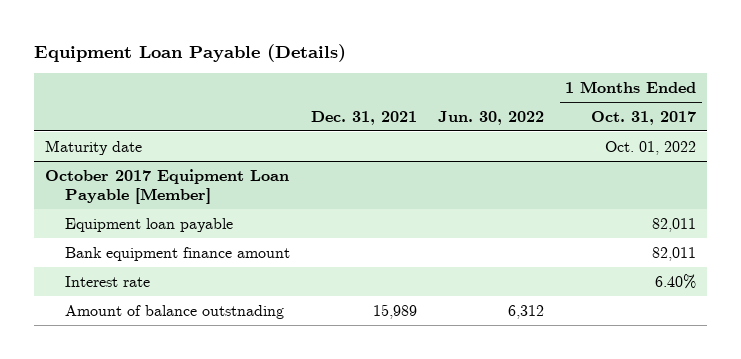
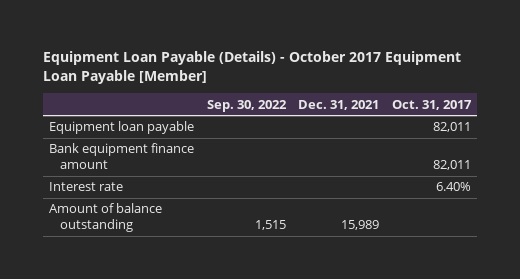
- Equipment Loan Payable (Details)
+ Equipment Loan Payable (Details) - October 2017 Equipment Loan Payable [Member]
- | Dec. 31, 2021 | Jun. 30, 2022 | 1 Months Ended Oct. 31, 2017
+ | Sep. 30, 2022 | Dec. 31, 2021 | Oct. 31, 2017
- Maturity date | | | Oct. 01, 2022
- October 2017 Equipment Loan Payable [Member]
- Equipment loan payable | | | 82,011
- Bank equipment finance amount | | | 82,011
- Interest rate | | | 6.40%
- Amount of balance outstnading | 15,989 | 6,312 |
+ Equipment loan payable | | | 82,011
+ Bank equipment finance amount | | | 82,011
+ Interest rate | | | 6.40%
+ Amount of balance outstanding | 1,515 | 15,989 |

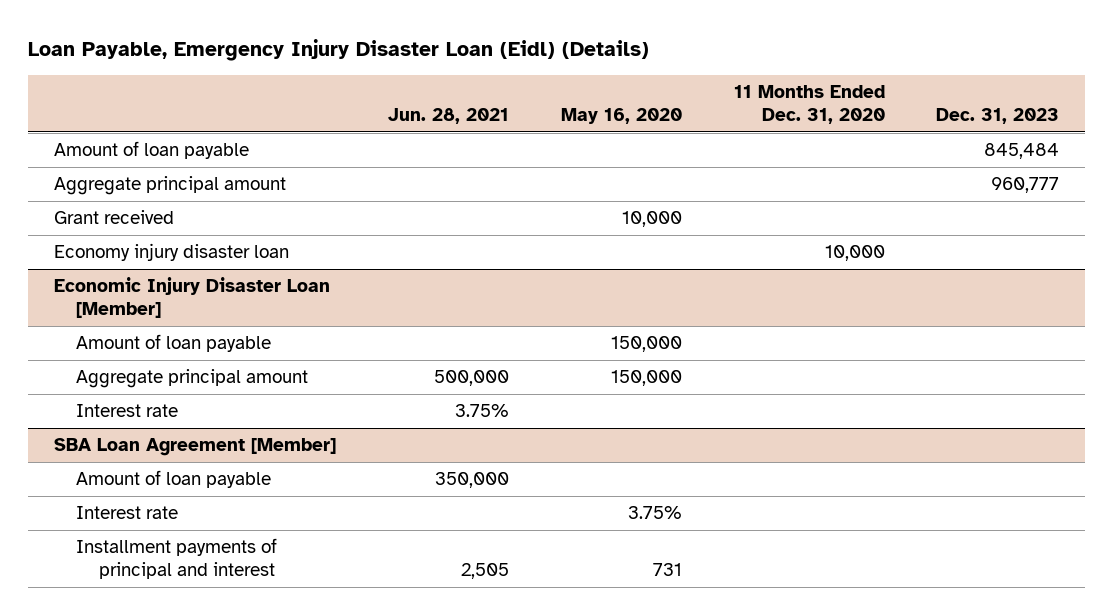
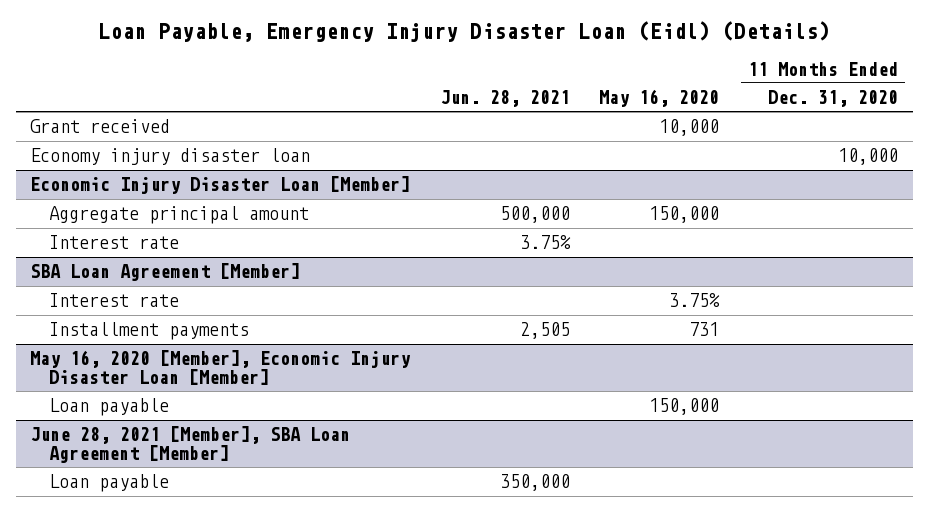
- | Jun. 28, 2021 | May 16, 2020 | 11 Months Ended Dec. 31, 2020 | Dec. 31, 2023
+ | Jun. 28, 2021 | May 16, 2020 | 11 Months Ended Dec. 31, 2020
- Amount of loan payable | | | | 845,484
- Aggregate principal amount | | | | 960,777
@ Economic Injury Disaster Loan [Member]
- Amount of loan payable | | 150,000 | |
@ SBA Loan Agreement [Member]
- Amount of loan payable | 350,000 | | |
- Installment payments of principal and interest | 2,505 | 731 | |
+ Installment payments | 2,505 | 731 |
+ May 16, 2020 [Member], Economic Injury Disaster Loan [Member]
+ Loan payable | | 150,000 |
+ June 28, 2021 [Member], SBA Loan Agreement [Member]
+ Loan payable | 350,000 | |

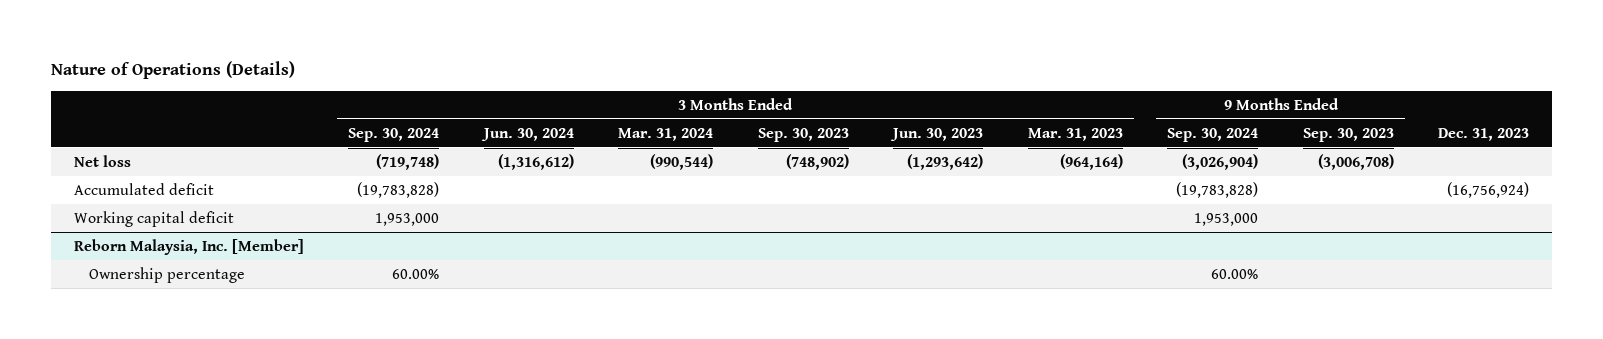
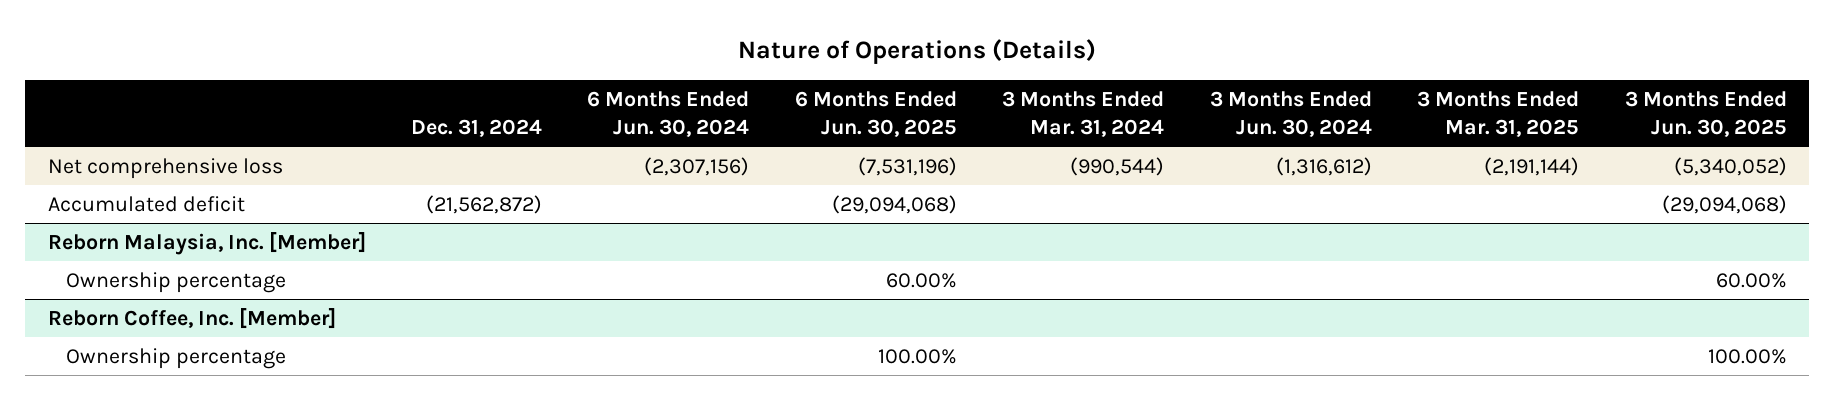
- | 3 Months Ended Sep. 30, 2024 | 3 Months Ended Jun. 30, 2024 | 3 Months Ended Mar. 31, 2024 | 3 Months Ended Sep. 30, 2023 | 3 Months Ended Jun. 30, 2023 | 3 Months Ended Mar. 31, 2023 | 9 Months Ended Sep. 30, 2024 | 9 Months Ended Sep. 30, 2023 | Dec. 31, 2023
+ | Dec. 31, 2024 | 6 Months Ended Jun. 30, 2024 | 6 Months Ended Jun. 30, 2025 | 3 Months Ended Mar. 31, 2024 | 3 Months Ended Jun. 30, 2024 | 3 Months Ended Mar. 31, 2025 | 3 Months Ended Jun. 30, 2025
- Net loss | (719,748) | (1,316,612) | (990,544) | (748,902) | (1,293,642) | (964,164) | (3,026,904) | (3,006,708) |
+ Net comprehensive loss | | (2,307,156) | (7,531,196) | (990,544) | (1,316,612) | (2,191,144) | (5,340,052)
- Working capital deficit | 1,953,000 | | | | | | 1,953,000 | |
+ Reborn Coffee, Inc. [Member]
+ Ownership percentage | | | 100.00% | | | | 100.00%

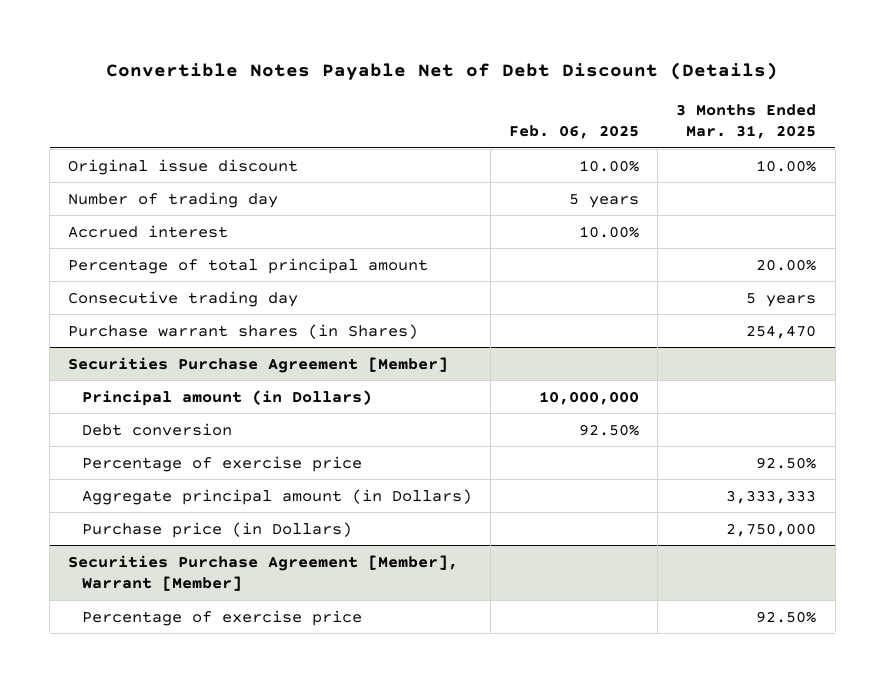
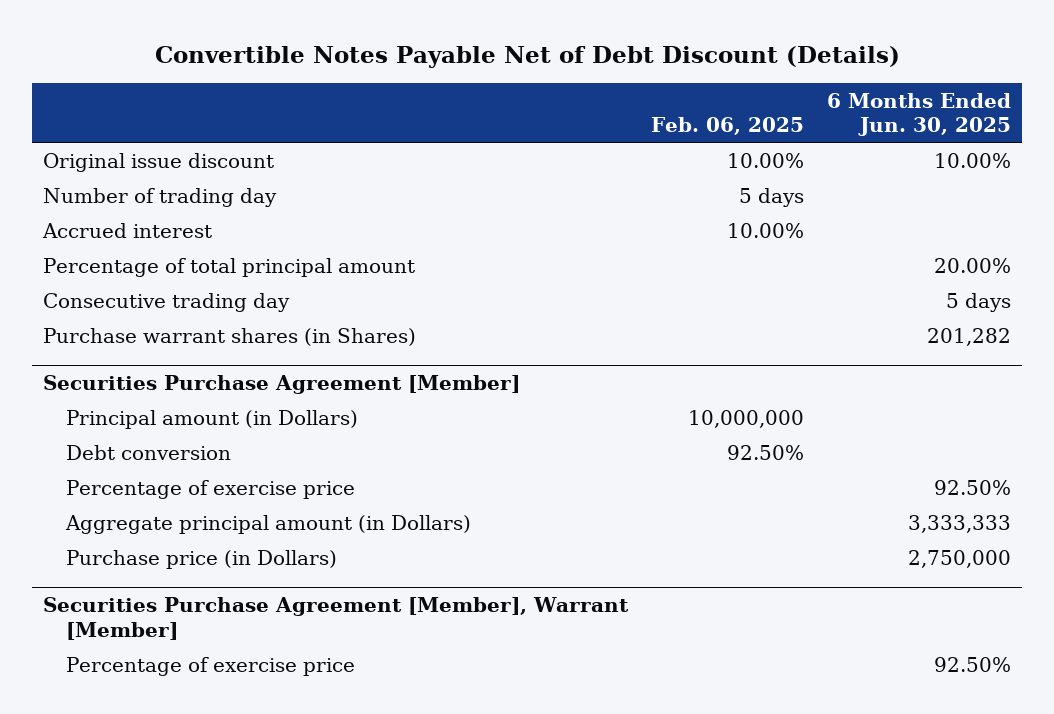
- | Feb. 06, 2025 | 3 Months Ended Mar. 31, 2025
+ | Feb. 06, 2025 | 6 Months Ended Jun. 30, 2025
- Number of trading day | 5 years |
+ Number of trading day | 5 days |

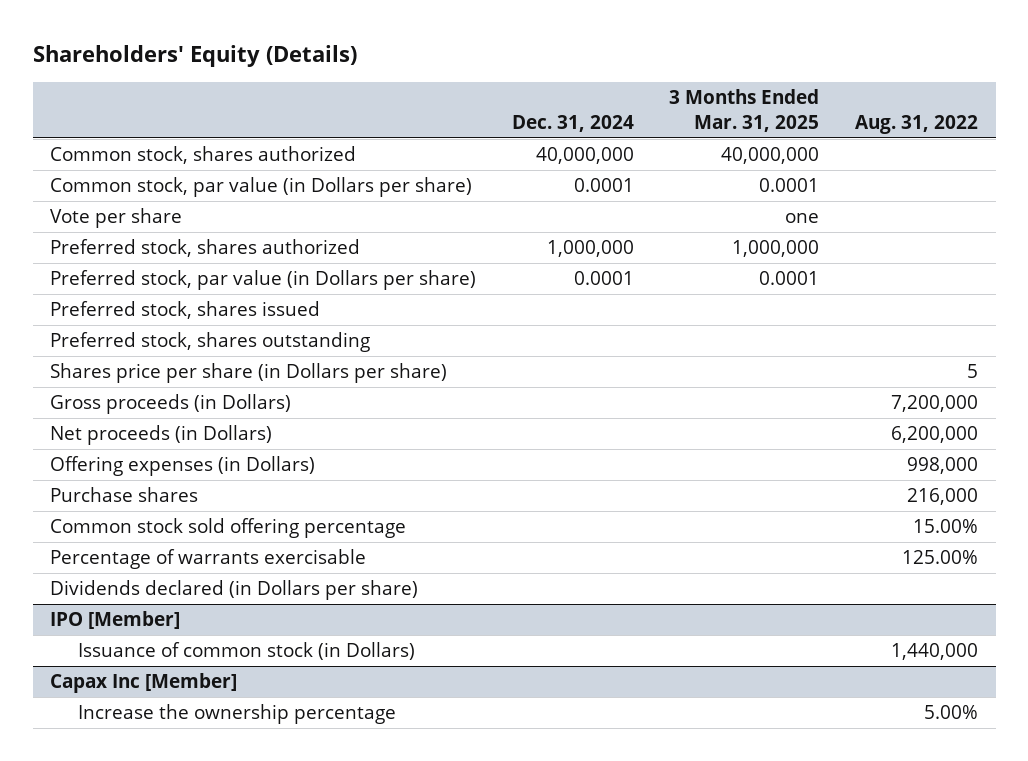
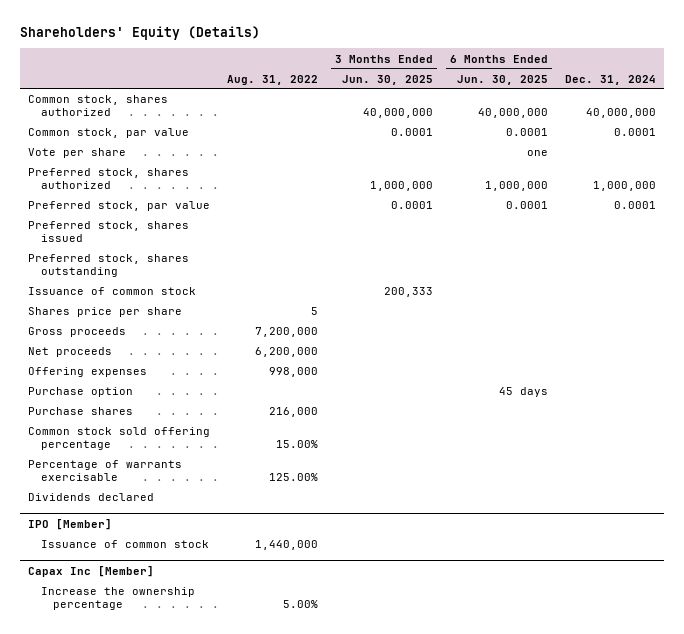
- | Dec. 31, 2024 | 3 Months Ended Mar. 31, 2025 | Aug. 31, 2022
+ | Aug. 31, 2022 | 3 Months Ended Jun. 30, 2025 | 6 Months Ended Jun. 30, 2025 | Dec. 31, 2024
- Common stock, par value (in Dollars per share) | 0.0001 | 0.0001 |
+ Common stock, par value | | 0.0001 | 0.0001 | 0.0001
- Preferred stock, par value (in Dollars per share) | 0.0001 | 0.0001 |
+ Preferred stock, par value | | 0.0001 | 0.0001 | 0.0001
- Shares price per share (in Dollars per share) | | | 5
- Gross proceeds (in Dollars) | | | 7,200,000
- Net proceeds (in Dollars) | | | 6,200,000
- Offering expenses (in Dollars) | | | 998,000
+ Issuance of common stock | | 200,333 | |
+ Shares price per share | 5 | | |
+ Gross proceeds | 7,200,000 | | |
+ Net proceeds | 6,200,000 | | |
+ Offering expenses | 998,000 | | |
+ Purchase option | | | 45 days |
- Dividends declared (in Dollars per share)
+ Dividends declared
@ IPO [Member]
- Issuance of common stock (in Dollars) | | | 1,440,000
+ Issuance of common stock | 1,440,000 | | |

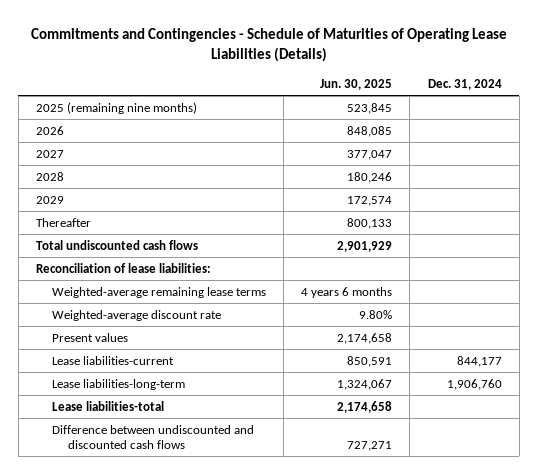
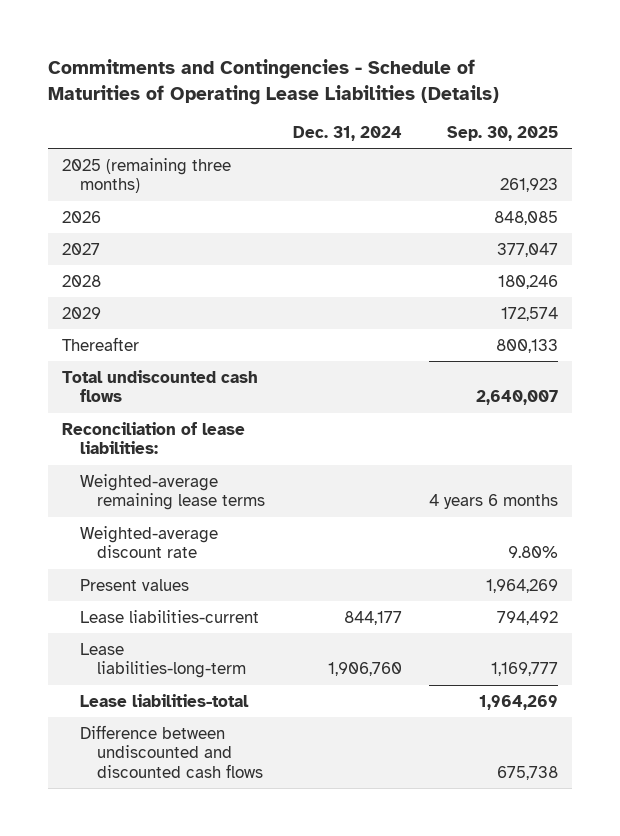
- | Jun. 30, 2025 | Dec. 31, 2024
+ | Dec. 31, 2024 | Sep. 30, 2025
- 2025 (remaining nine months) | 523,845 |
+ 2025 (remaining three months) | | 261,923

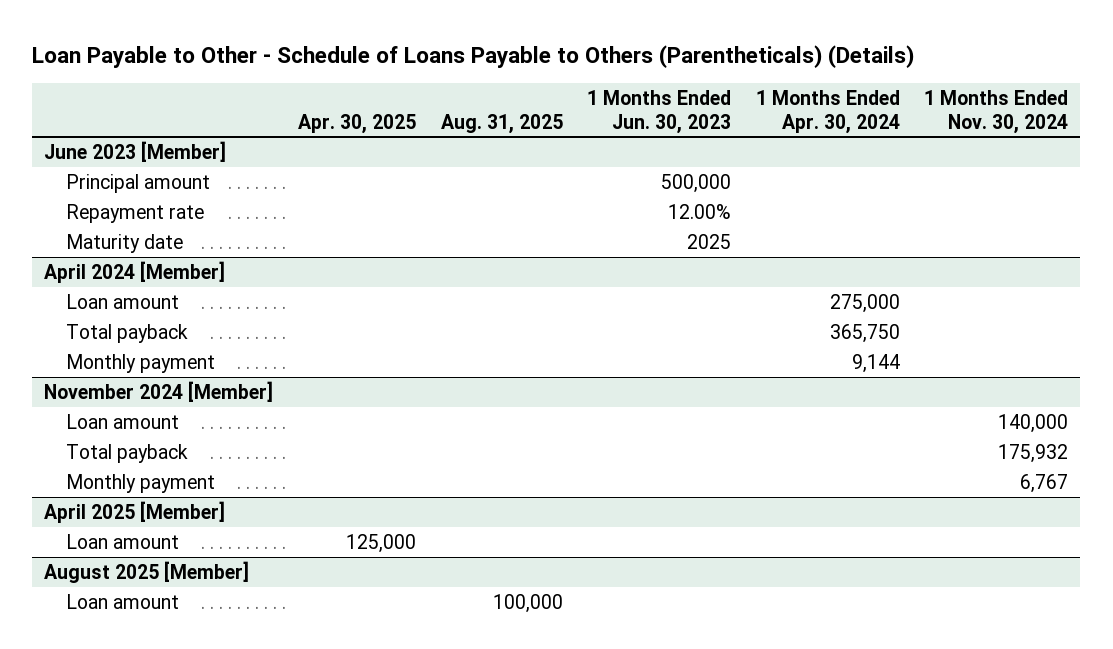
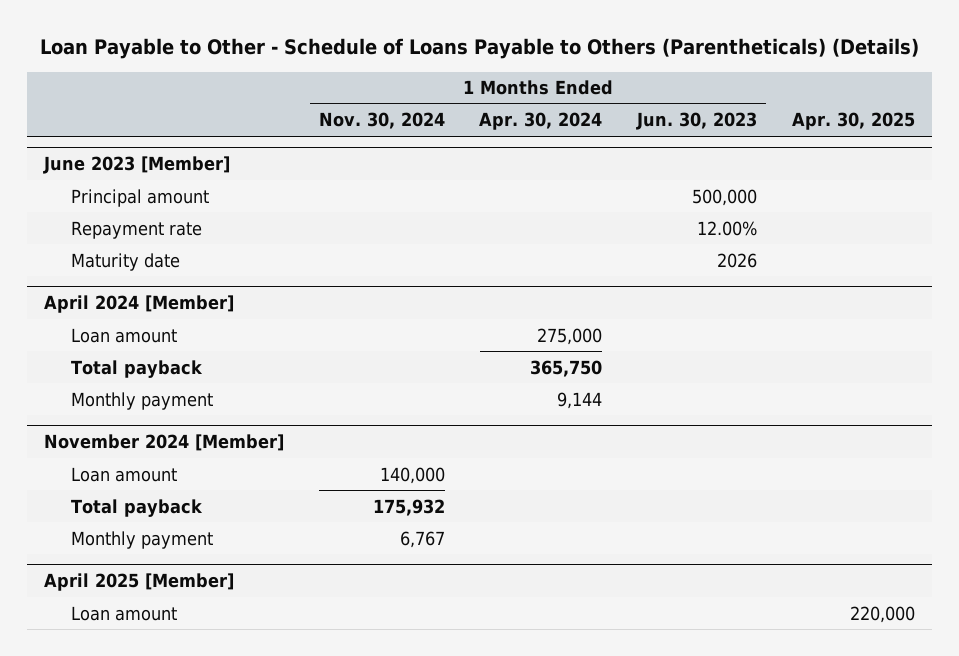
- | Apr. 30, 2025 | Aug. 31, 2025 | 1 Months Ended Jun. 30, 2023 | 1 Months Ended Apr. 30, 2024 | 1 Months Ended Nov. 30, 2024
+ | 1 Months Ended Nov. 30, 2024 | 1 Months Ended Apr. 30, 2024 | 1 Months Ended Jun. 30, 2023 | Apr. 30, 2025
@ June 2023 [Member]
- Maturity date | | | 2025 | |
+ Maturity date | | | 2026 |
@ April 2025 [Member]
- Loan amount | 125,000 | | | |
- August 2025 [Member]
- Loan amount | | 100,000 | | |
@ April 2025 [Member]
+ Loan amount | | | | 220,000

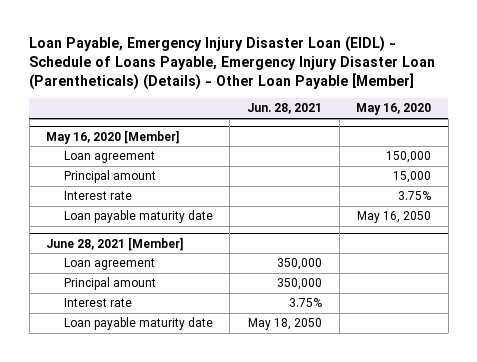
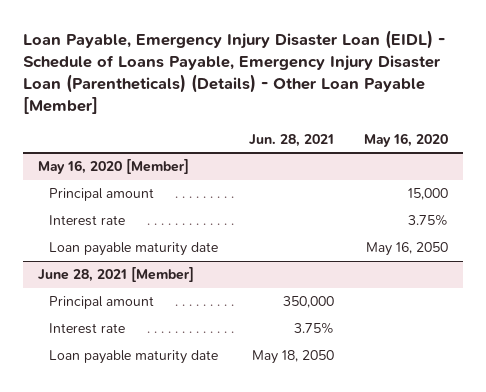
@ May 16, 2020 [Member]
- Loan agreement | | 150,000
@ June 28, 2021 [Member]
- Loan agreement | 350,000 |

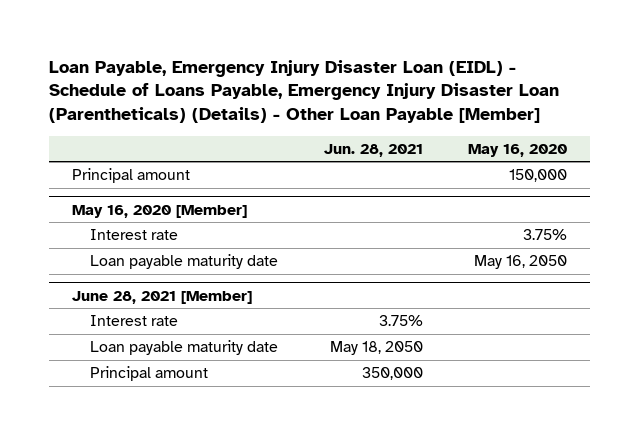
+ Principal amount | | 150,000
@ May 16, 2020 [Member]
- Principal amount | | 15,000
@ June 28, 2021 [Member]
moved down: Principal amount | 350,000 |

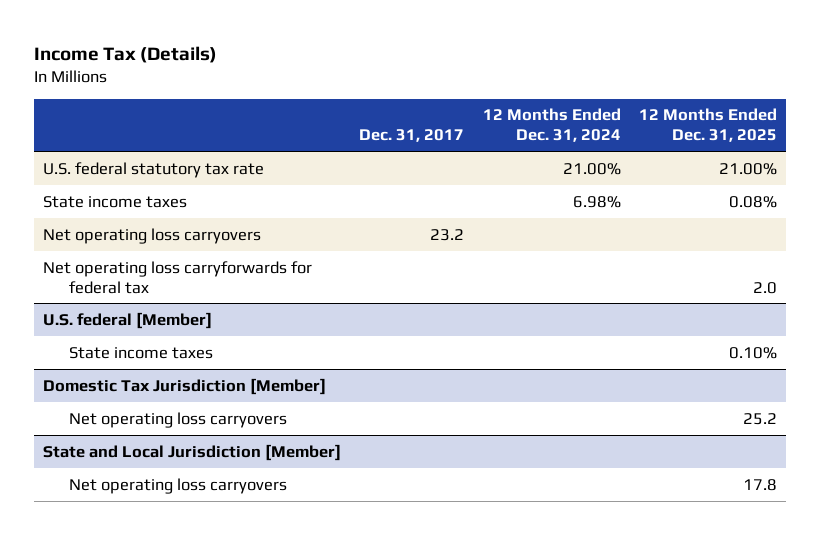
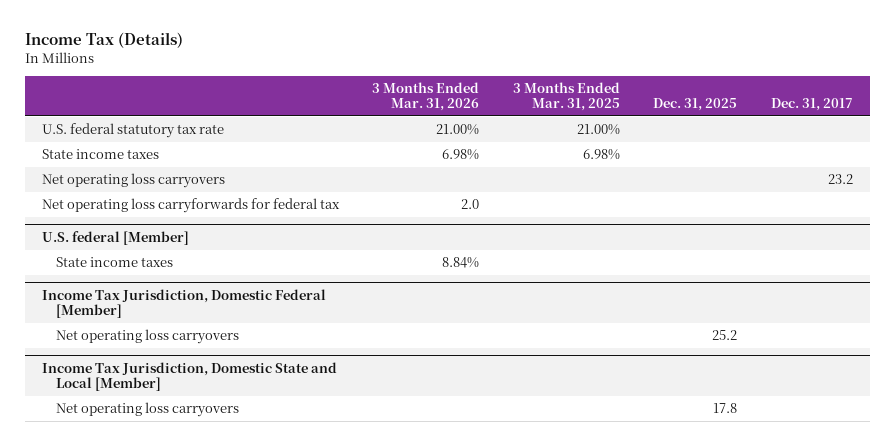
- | Dec. 31, 2017 | 12 Months Ended Dec. 31, 2024 | 12 Months Ended Dec. 31, 2025
+ | 3 Months Ended Mar. 31, 2026 | 3 Months Ended Mar. 31, 2025 | Dec. 31, 2025 | Dec. 31, 2017
- Domestic Tax Jurisdiction [Member]
+ Income Tax Jurisdiction, Domestic Federal [Member]
- State and Local Jurisdiction [Member]
+ Income Tax Jurisdiction, Domestic State and Local [Member]

